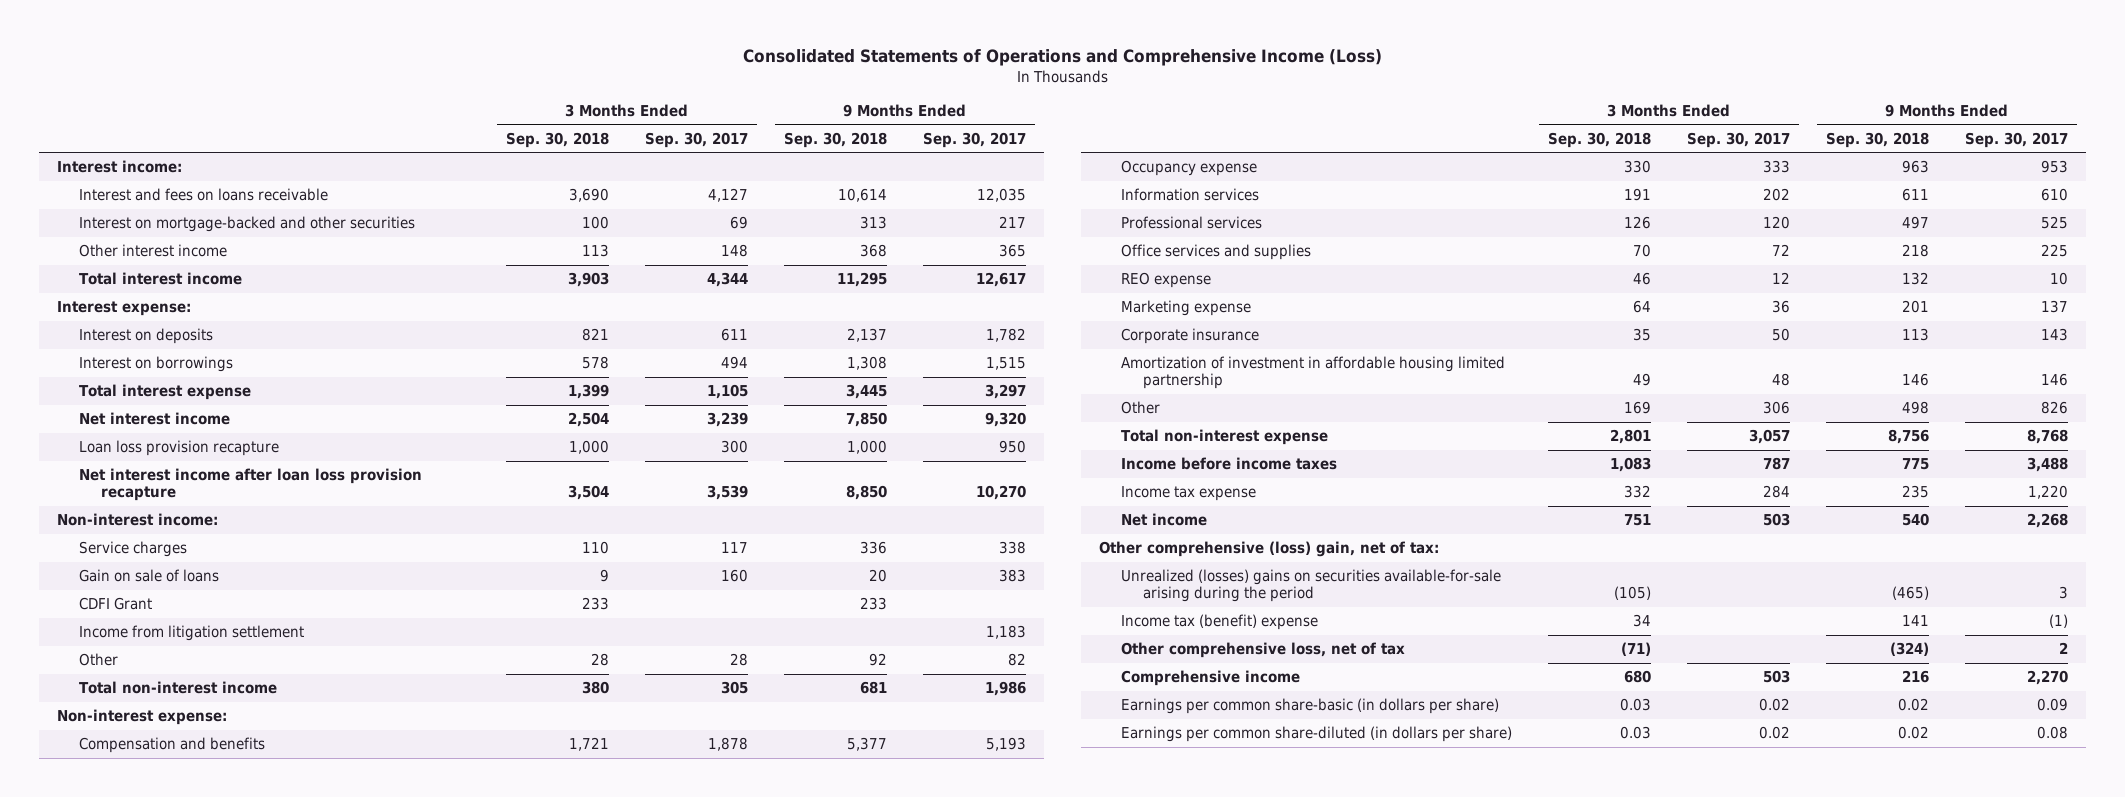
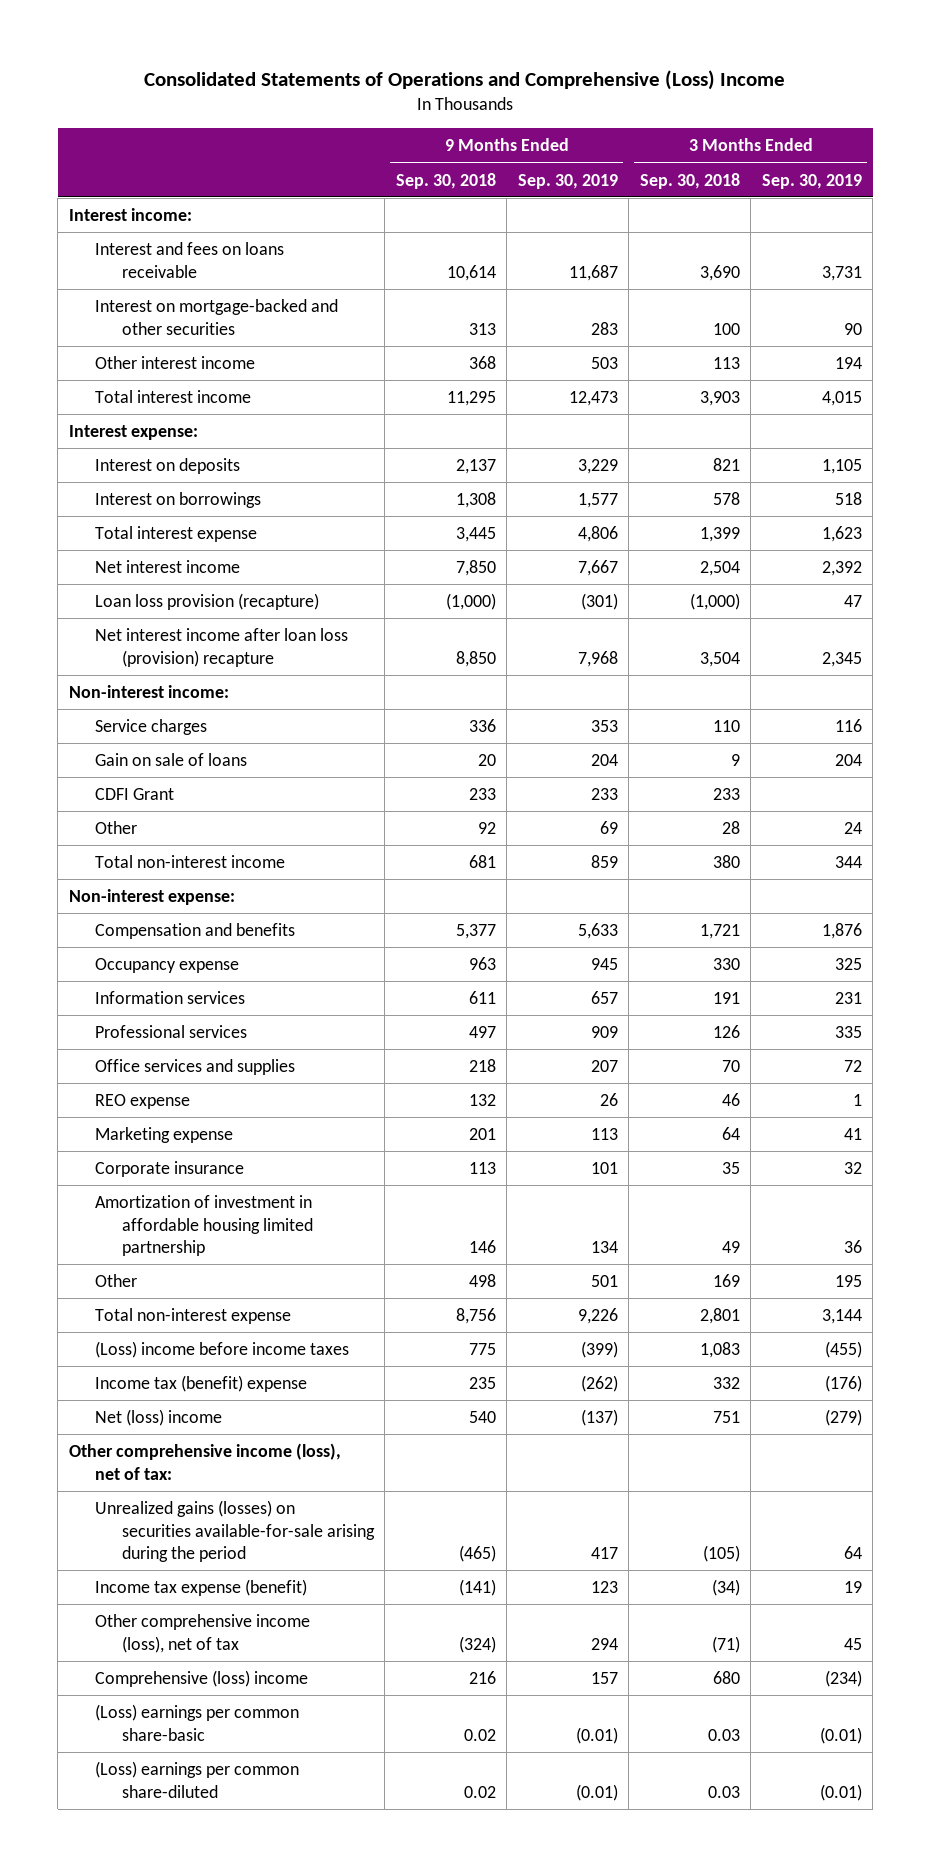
- Consolidated Statements of Operations and Comprehensive Income (Loss)
+ Consolidated Statements of Operations and Comprehensive (Loss) Income
- | 3 Months Ended Sep. 30, 2018 | 3 Months Ended Sep. 30, 2017 | 9 Months Ended Sep. 30, 2018 | 9 Months Ended Sep. 30, 2017
+ | 9 Months Ended Sep. 30, 2018 | 9 Months Ended Sep. 30, 2019 | 3 Months Ended Sep. 30, 2018 | 3 Months Ended Sep. 30, 2019
- Loan loss provision recapture | 1,000 | 300 | 1,000 | 950
- Net interest income after loan loss provision recapture | 3,504 | 3,539 | 8,850 | 10,270
+ Loan loss provision (recapture) | (1,000) | (301) | (1,000) | 47
+ Net interest income after loan loss (provision) recapture | 8,850 | 7,968 | 3,504 | 2,345
- Income from litigation settlement | | | | 1,183
- Income before income taxes | 1,083 | 787 | 775 | 3,488
- Income tax expense | 332 | 284 | 235 | 1,220
- Net income | 751 | 503 | 540 | 2,268
- Other comprehensive (loss) gain, net of tax:
- Unrealized (losses) gains on securities available-for-sale arising during the period | (105) | | (465) | 3
- Income tax (benefit) expense | 34 | | 141 | (1)
- Other comprehensive loss, net of tax | (71) | | (324) | 2
- Comprehensive income | 680 | 503 | 216 | 2,270
- Earnings per common share-basic (in dollars per share) | 0.03 | 0.02 | 0.02 | 0.09
- Earnings per common share-diluted (in dollars per share) | 0.03 | 0.02 | 0.02 | 0.08
+ (Loss) income before income taxes | 775 | (399) | 1,083 | (455)
+ Income tax (benefit) expense | 235 | (262) | 332 | (176)
+ Net (loss) income | 540 | (137) | 751 | (279)
+ Other comprehensive income (loss), net of tax:
+ Unrealized gains (losses) on securities available-for-sale arising during the period | (465) | 417 | (105) | 64
+ Income tax expense (benefit) | (141) | 123 | (34) | 19
+ Other comprehensive income (loss), net of tax | (324) | 294 | (71) | 45
+ Comprehensive (loss) income | 216 | 157 | 680 | (234)
+ (Loss) earnings per common share-basic | 0.02 | (0.01) | 0.03 | (0.01)
+ (Loss) earnings per common share-diluted | 0.02 | (0.01) | 0.03 | (0.01)

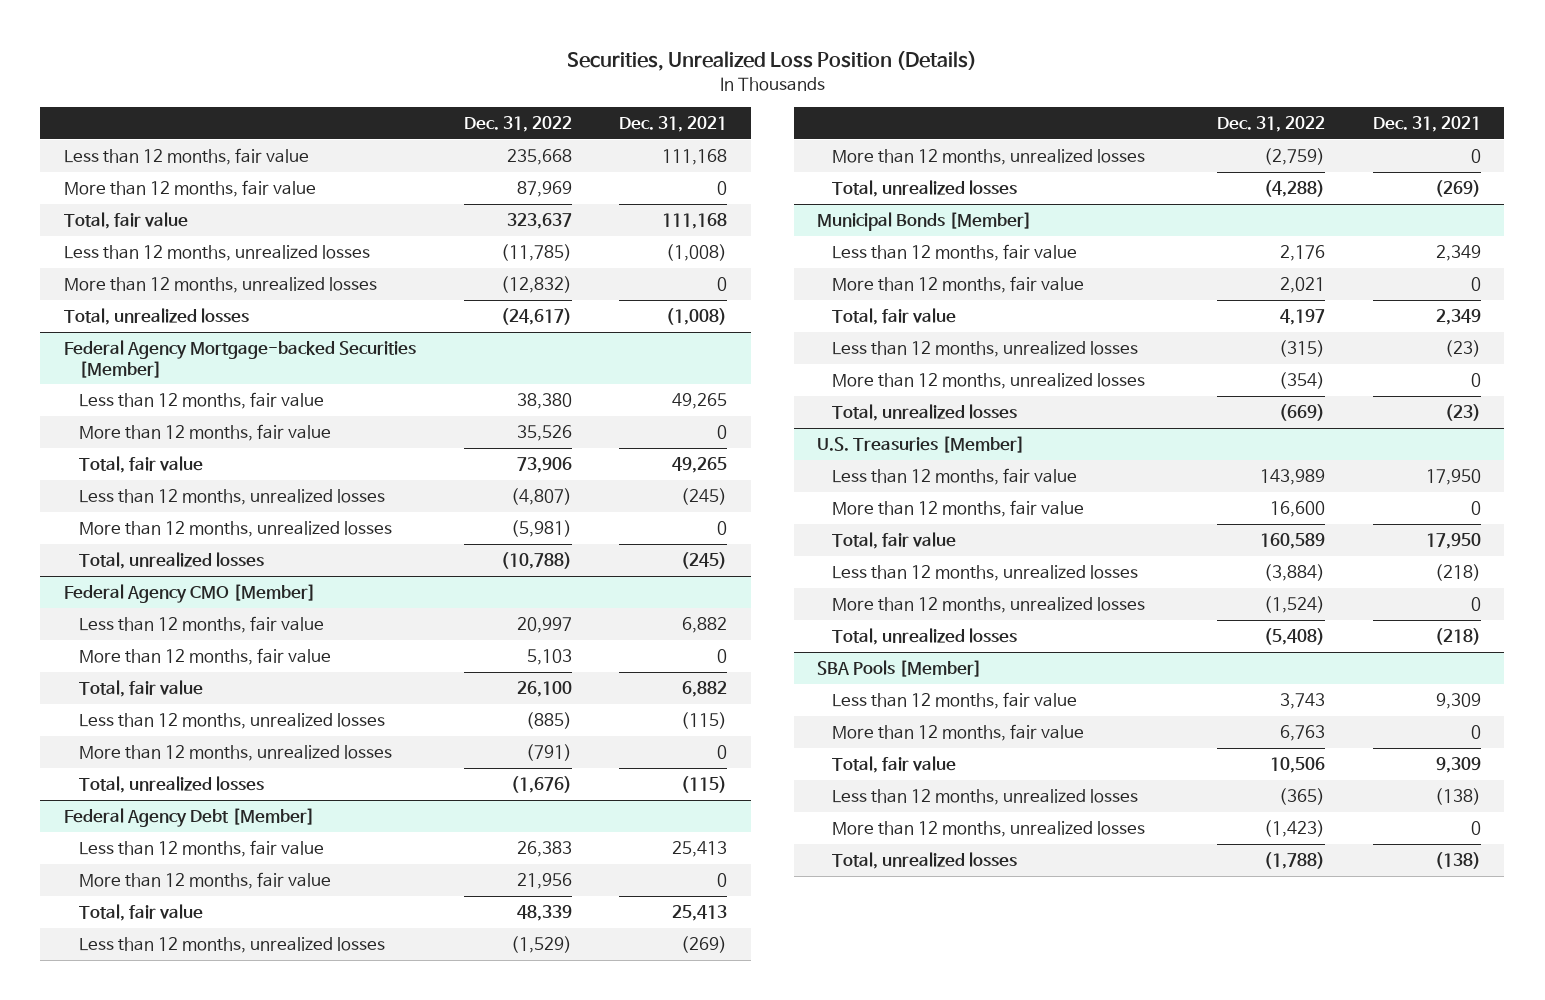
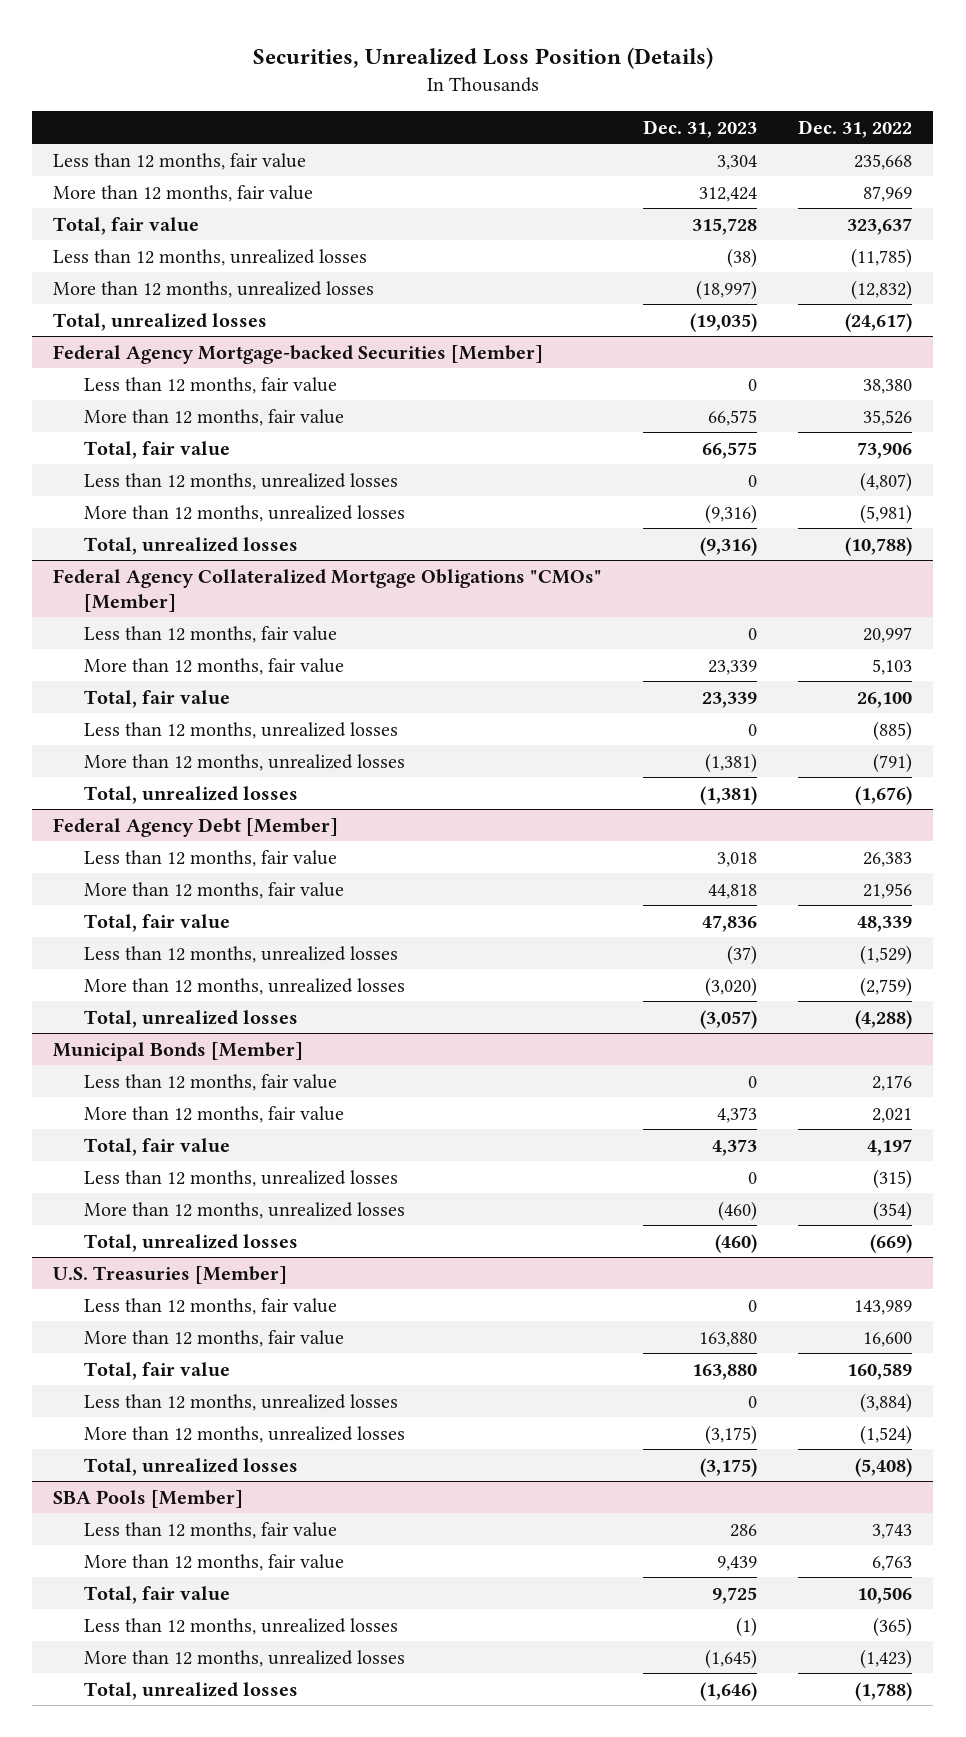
- | Dec. 31, 2022 | Dec. 31, 2021
+ | Dec. 31, 2023 | Dec. 31, 2022
- Federal Agency CMO [Member]
+ Federal Agency Collateralized Mortgage Obligations "CMOs" [Member]

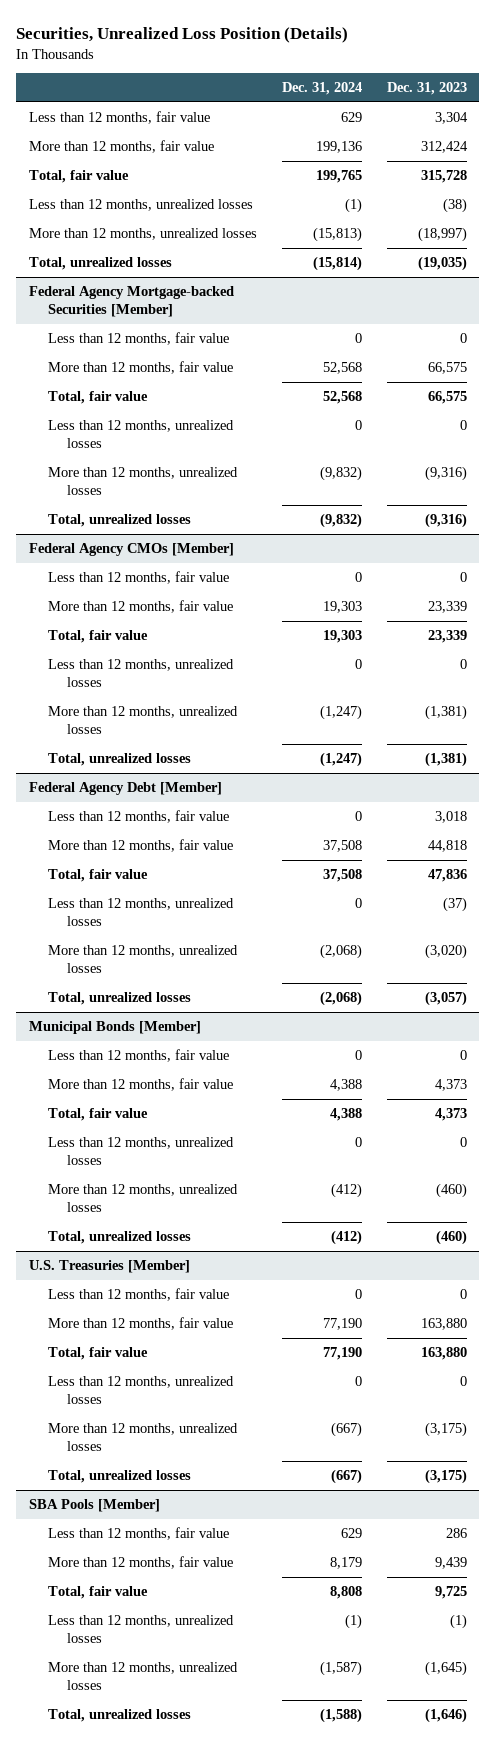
- | Dec. 31, 2023 | Dec. 31, 2022
+ | Dec. 31, 2024 | Dec. 31, 2023
- Federal Agency Collateralized Mortgage Obligations "CMOs" [Member]
+ Federal Agency CMOs [Member]

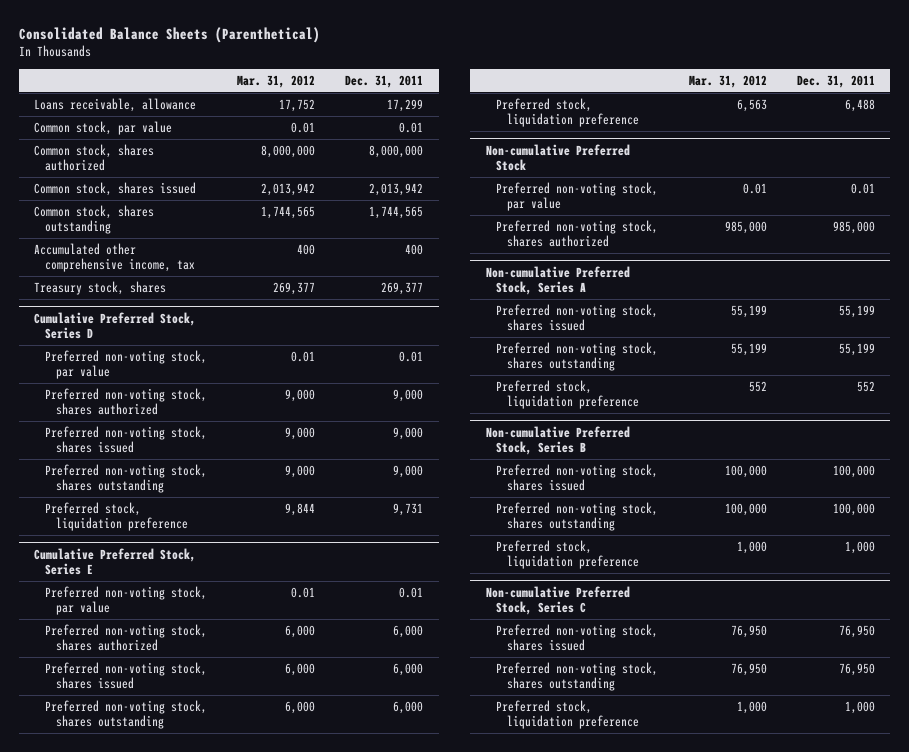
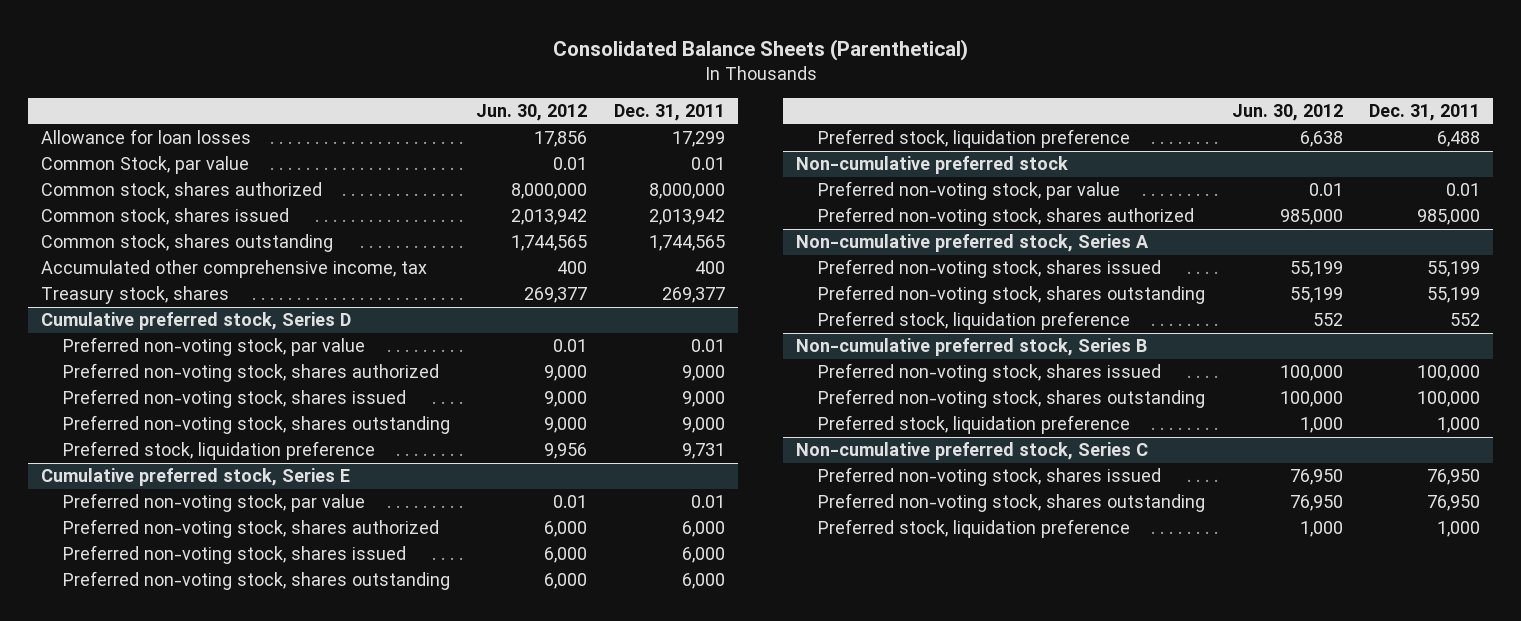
- | Mar. 31, 2012 | Dec. 31, 2011
+ | Jun. 30, 2012 | Dec. 31, 2011
- Loans receivable, allowance | 17,752 | 17,299
- Common stock, par value | 0.01 | 0.01
+ Allowance for loan losses | 17,856 | 17,299
+ Common Stock, par value | 0.01 | 0.01
- Cumulative Preferred Stock, Series D
+ Cumulative preferred stock, Series D
- Cumulative Preferred Stock, Series E
+ Cumulative preferred stock, Series E
- Non-cumulative Preferred Stock
+ Non-cumulative preferred stock
- Non-cumulative Preferred Stock, Series A
+ Non-cumulative preferred stock, Series A
- Non-cumulative Preferred Stock, Series B
+ Non-cumulative preferred stock, Series B
- Non-cumulative Preferred Stock, Series C
+ Non-cumulative preferred stock, Series C

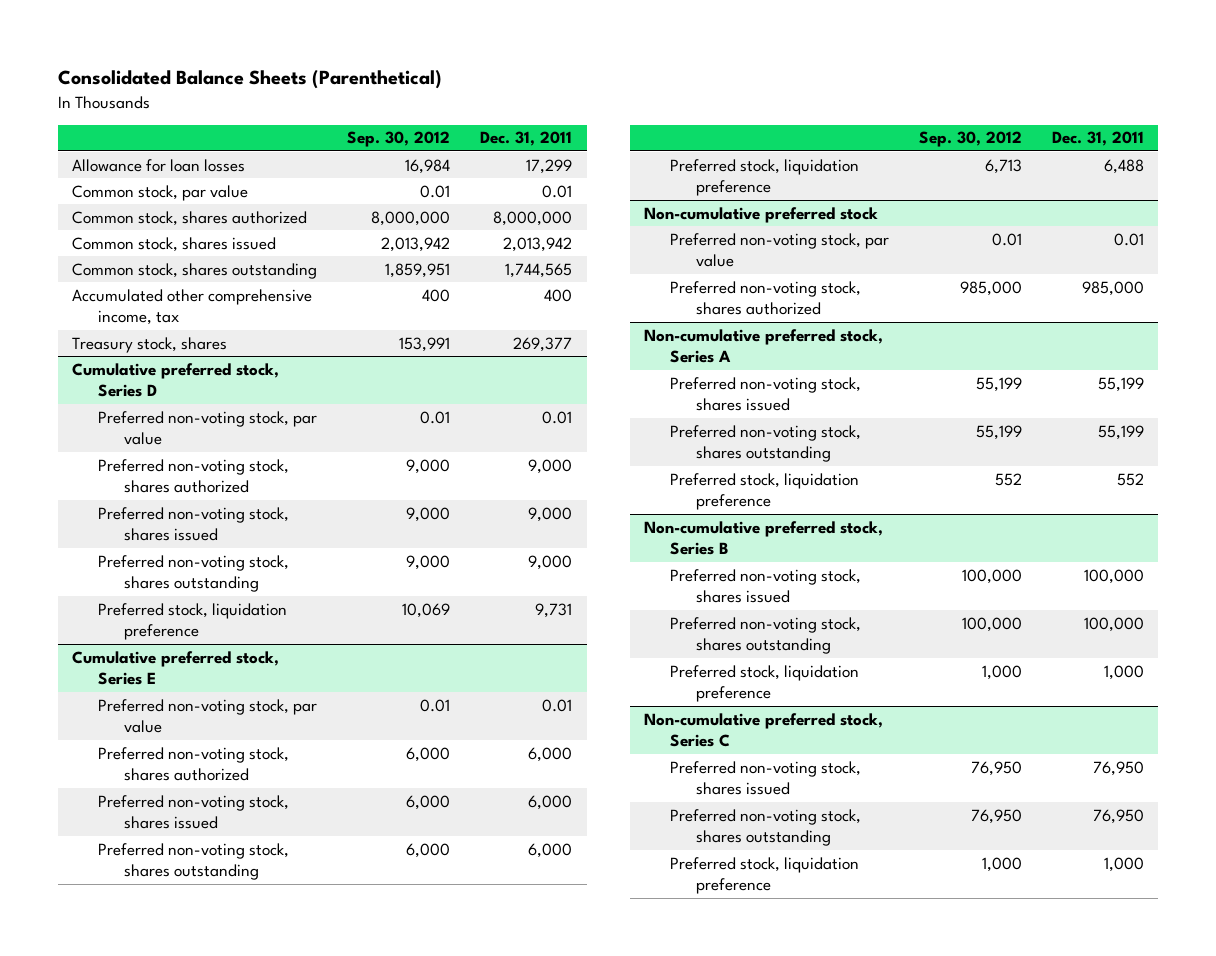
- | Jun. 30, 2012 | Dec. 31, 2011
+ | Sep. 30, 2012 | Dec. 31, 2011
- Common Stock, par value | 0.01 | 0.01
+ Common stock, par value | 0.01 | 0.01

